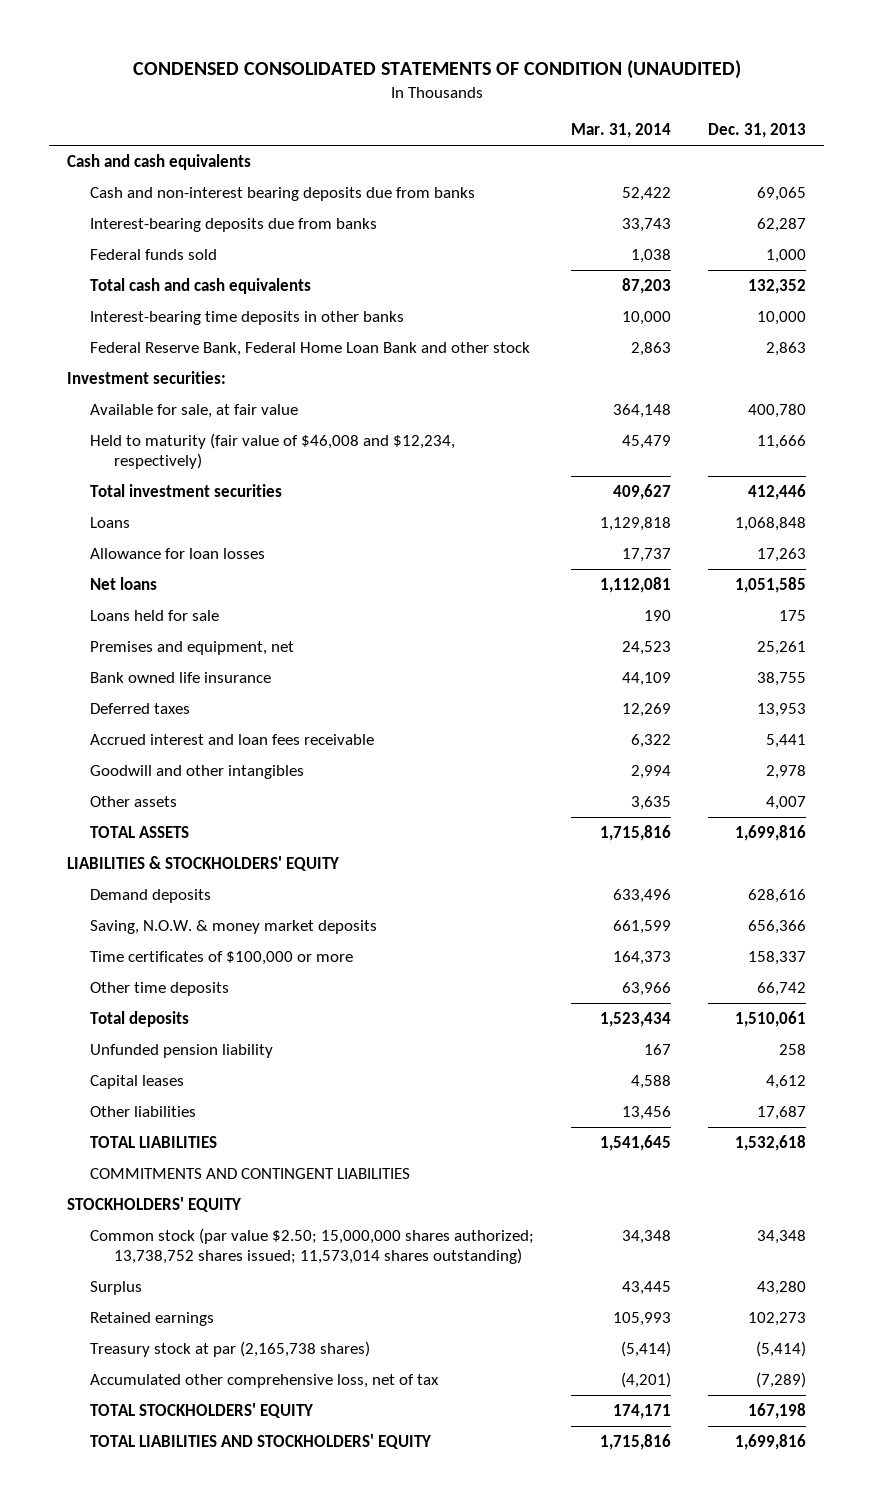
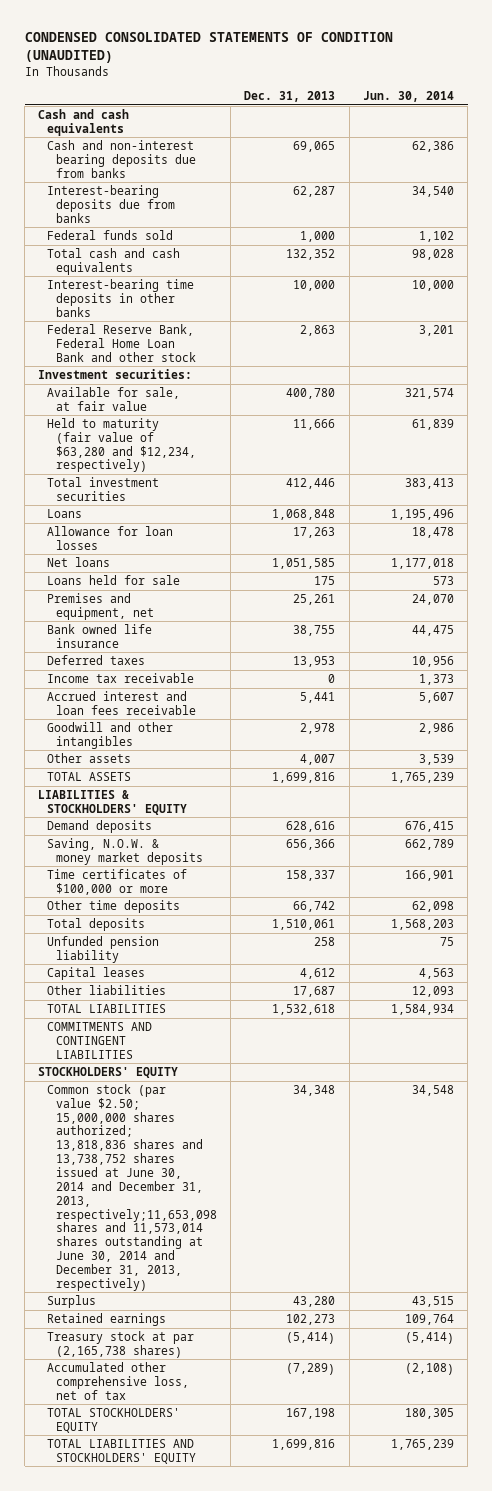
- | Mar. 31, 2014 | Dec. 31, 2013
+ | Dec. 31, 2013 | Jun. 30, 2014
- Held to maturity (fair value of $46,008 and $12,234, respectively) | 45,479 | 11,666
+ Held to maturity (fair value of $63,280 and $12,234, respectively) | 11,666 | 61,839
+ Income tax receivable | 0 | 1,373
- Common stock (par value $2.50; 15,000,000 shares authorized; 13,738,752 shares issued; 11,573,014 shares outstanding) | 34,348 | 34,348
+ Common stock (par value $2.50; 15,000,000 shares authorized; 13,818,836 shares and 13,738,752 shares issued at June 30, 2014 and December 31, 2013, respectively;11,653,098 shares and 11,573,014 shares outstanding at June 30, 2014 and December 31, 2013, respectively) | 34,348 | 34,548

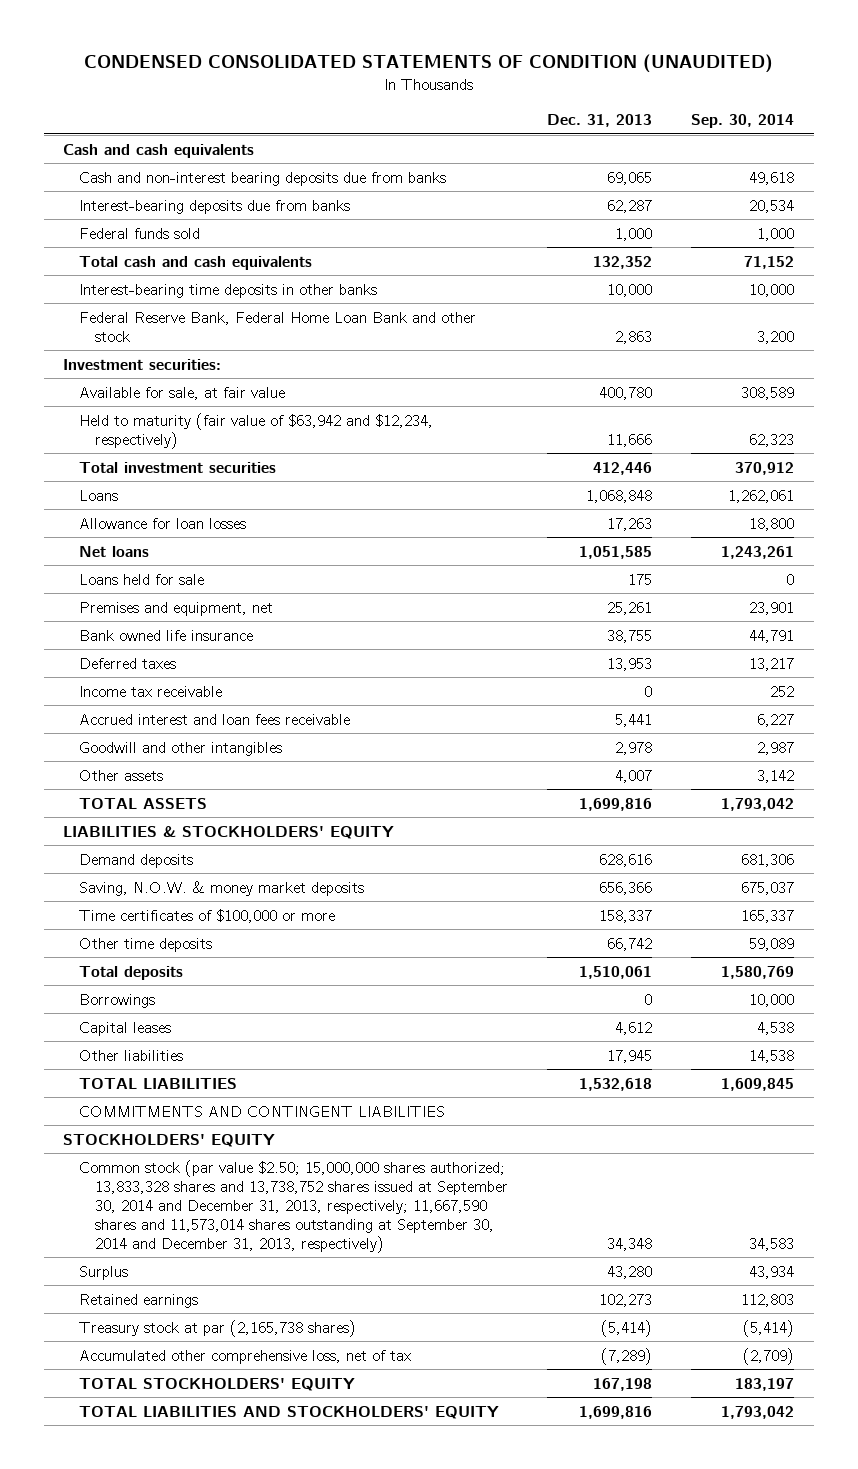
- | Dec. 31, 2013 | Jun. 30, 2014
+ | Dec. 31, 2013 | Sep. 30, 2014
- Held to maturity (fair value of $63,280 and $12,234, respectively) | 11,666 | 61,839
+ Held to maturity (fair value of $63,942 and $12,234, respectively) | 11,666 | 62,323
- Unfunded pension liability | 258 | 75
+ Borrowings | 0 | 10,000
- Other liabilities | 17,687 | 12,093
+ Other liabilities | 17,945 | 14,538
- Common stock (par value $2.50; 15,000,000 shares authorized; 13,818,836 shares and 13,738,752 shares issued at June 30, 2014 and December 31, 2013, respectively;11,653,098 shares and 11,573,014 shares outstanding at June 30, 2014 and December 31, 2013, respectively) | 34,348 | 34,548
+ Common stock (par value $2.50; 15,000,000 shares authorized; 13,833,328 shares and 13,738,752 shares issued at September 30, 2014 and December 31, 2013, respectively; 11,667,590 shares and 11,573,014 shares outstanding at September 30, 2014 and December 31, 2013, respectively) | 34,348 | 34,583

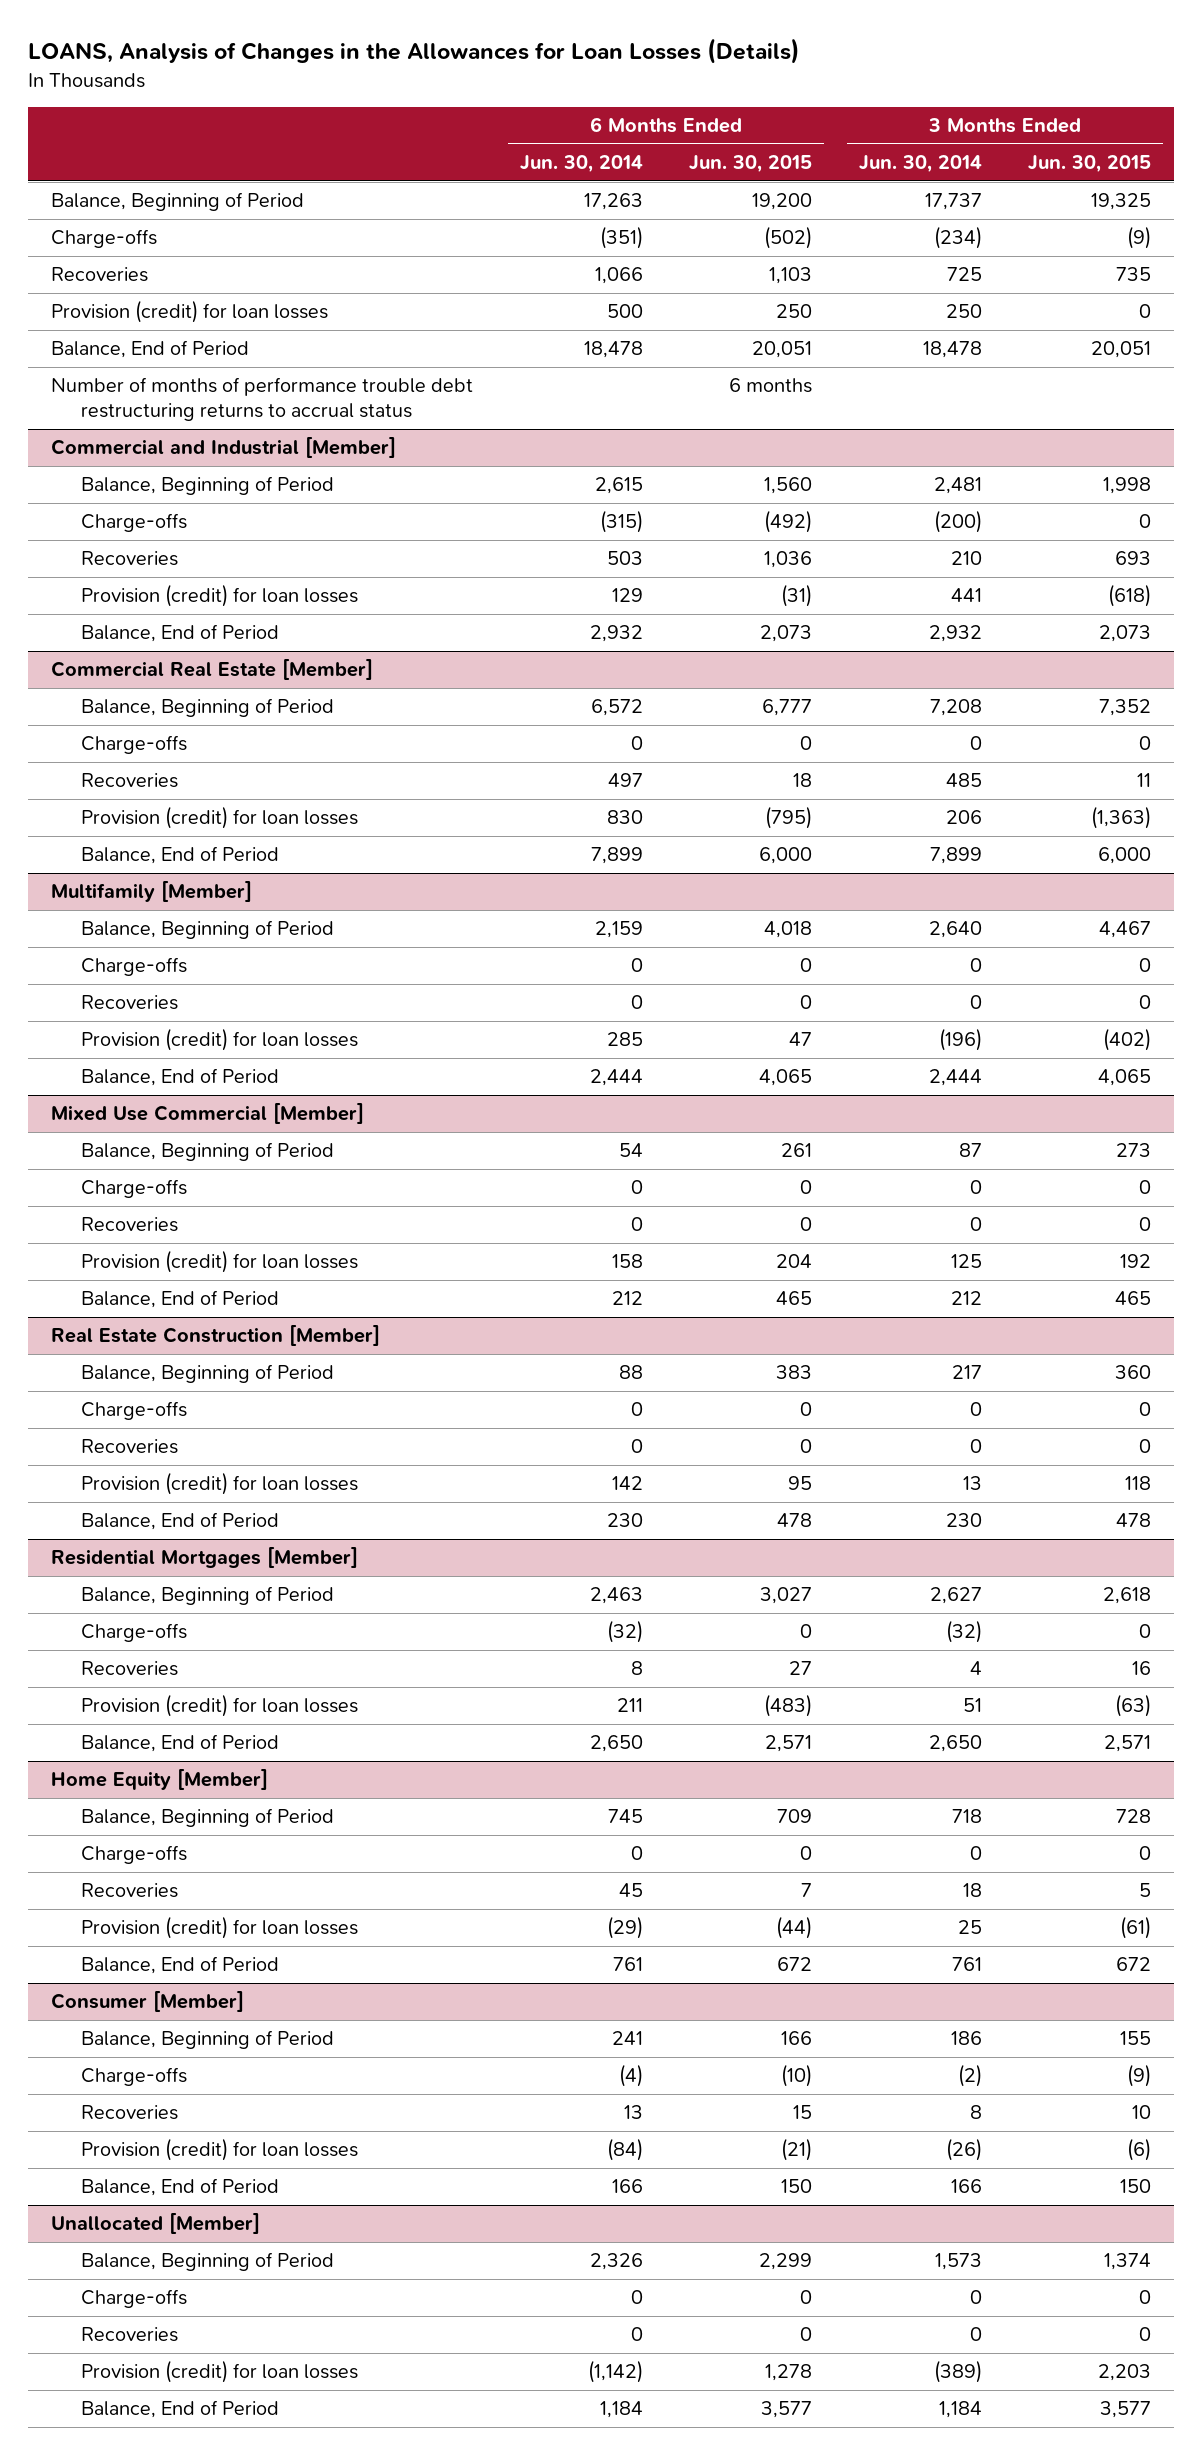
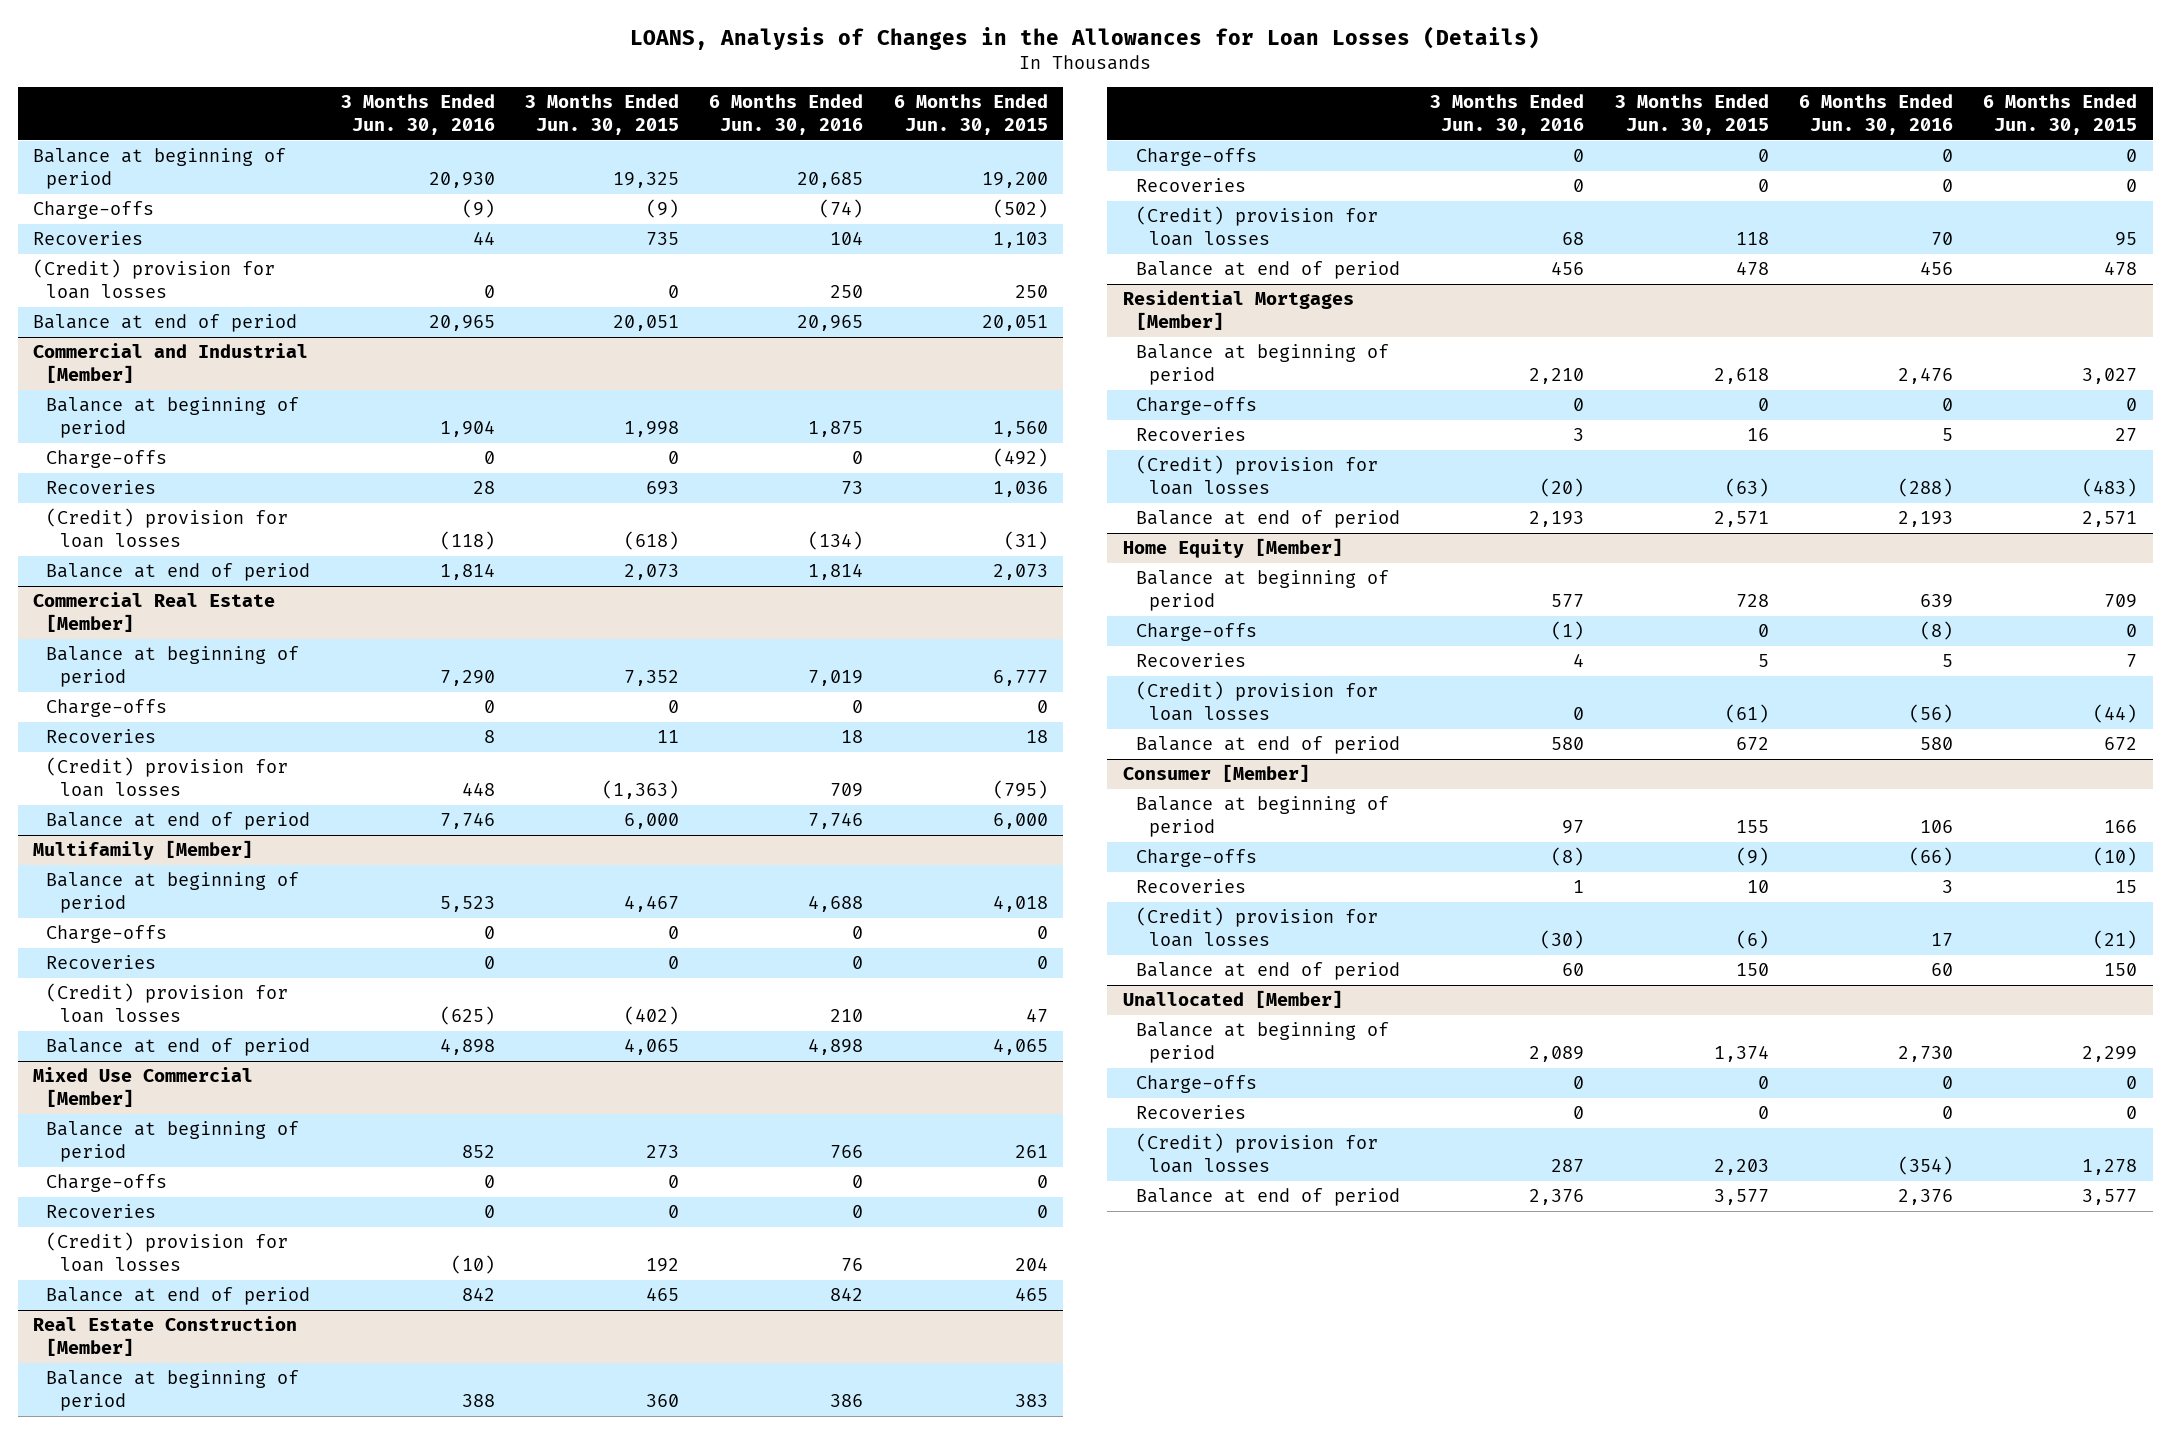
- | 6 Months Ended Jun. 30, 2014 | 6 Months Ended Jun. 30, 2015 | 3 Months Ended Jun. 30, 2014 | 3 Months Ended Jun. 30, 2015
+ | 3 Months Ended Jun. 30, 2016 | 3 Months Ended Jun. 30, 2015 | 6 Months Ended Jun. 30, 2016 | 6 Months Ended Jun. 30, 2015
- Balance, Beginning of Period | 17,263 | 19,200 | 17,737 | 19,325
+ Balance at beginning of period | 20,930 | 19,325 | 20,685 | 19,200
- Provision (credit) for loan losses | 500 | 250 | 250 | 0
- Balance, End of Period | 18,478 | 20,051 | 18,478 | 20,051
- Number of months of performance trouble debt restructuring returns to accrual status | | 6 months | |
+ (Credit) provision for loan losses | 0 | 0 | 250 | 250
+ Balance at end of period | 20,965 | 20,051 | 20,965 | 20,051
@ Commercial and Industrial [Member]
- Balance, Beginning of Period | 2,615 | 1,560 | 2,481 | 1,998
+ Balance at beginning of period | 1,904 | 1,998 | 1,875 | 1,560
- Provision (credit) for loan losses | 129 | (31) | 441 | (618)
- Balance, End of Period | 2,932 | 2,073 | 2,932 | 2,073
+ (Credit) provision for loan losses | (118) | (618) | (134) | (31)
+ Balance at end of period | 1,814 | 2,073 | 1,814 | 2,073
@ Commercial Real Estate [Member]
- Balance, Beginning of Period | 6,572 | 6,777 | 7,208 | 7,352
+ Balance at beginning of period | 7,290 | 7,352 | 7,019 | 6,777
- Provision (credit) for loan losses | 830 | (795) | 206 | (1,363)
- Balance, End of Period | 7,899 | 6,000 | 7,899 | 6,000
+ (Credit) provision for loan losses | 448 | (1,363) | 709 | (795)
+ Balance at end of period | 7,746 | 6,000 | 7,746 | 6,000
@ Multifamily [Member]
- Balance, Beginning of Period | 2,159 | 4,018 | 2,640 | 4,467
+ Balance at beginning of period | 5,523 | 4,467 | 4,688 | 4,018
- Provision (credit) for loan losses | 285 | 47 | (196) | (402)
- Balance, End of Period | 2,444 | 4,065 | 2,444 | 4,065
+ (Credit) provision for loan losses | (625) | (402) | 210 | 47
+ Balance at end of period | 4,898 | 4,065 | 4,898 | 4,065
@ Mixed Use Commercial [Member]
- Balance, Beginning of Period | 54 | 261 | 87 | 273
+ Balance at beginning of period | 852 | 273 | 766 | 261
- Provision (credit) for loan losses | 158 | 204 | 125 | 192
- Balance, End of Period | 212 | 465 | 212 | 465
+ (Credit) provision for loan losses | (10) | 192 | 76 | 204
+ Balance at end of period | 842 | 465 | 842 | 465
@ Real Estate Construction [Member]
- Balance, Beginning of Period | 88 | 383 | 217 | 360
+ Balance at beginning of period | 388 | 360 | 386 | 383
- Provision (credit) for loan losses | 142 | 95 | 13 | 118
- Balance, End of Period | 230 | 478 | 230 | 478
+ (Credit) provision for loan losses | 68 | 118 | 70 | 95
+ Balance at end of period | 456 | 478 | 456 | 478
@ Residential Mortgages [Member]
- Balance, Beginning of Period | 2,463 | 3,027 | 2,627 | 2,618
+ Balance at beginning of period | 2,210 | 2,618 | 2,476 | 3,027
- Provision (credit) for loan losses | 211 | (483) | 51 | (63)
- Balance, End of Period | 2,650 | 2,571 | 2,650 | 2,571
+ (Credit) provision for loan losses | (20) | (63) | (288) | (483)
+ Balance at end of period | 2,193 | 2,571 | 2,193 | 2,571
@ Home Equity [Member]
- Balance, Beginning of Period | 745 | 709 | 718 | 728
+ Balance at beginning of period | 577 | 728 | 639 | 709
- Provision (credit) for loan losses | (29) | (44) | 25 | (61)
- Balance, End of Period | 761 | 672 | 761 | 672
+ (Credit) provision for loan losses | 0 | (61) | (56) | (44)
+ Balance at end of period | 580 | 672 | 580 | 672
@ Consumer [Member]
- Balance, Beginning of Period | 241 | 166 | 186 | 155
+ Balance at beginning of period | 97 | 155 | 106 | 166
- Provision (credit) for loan losses | (84) | (21) | (26) | (6)
- Balance, End of Period | 166 | 150 | 166 | 150
+ (Credit) provision for loan losses | (30) | (6) | 17 | (21)
+ Balance at end of period | 60 | 150 | 60 | 150
@ Unallocated [Member]
- Balance, Beginning of Period | 2,326 | 2,299 | 1,573 | 1,374
+ Balance at beginning of period | 2,089 | 1,374 | 2,730 | 2,299
- Provision (credit) for loan losses | (1,142) | 1,278 | (389) | 2,203
- Balance, End of Period | 1,184 | 3,577 | 1,184 | 3,577
+ (Credit) provision for loan losses | 287 | 2,203 | (354) | 1,278
+ Balance at end of period | 2,376 | 3,577 | 2,376 | 3,577

